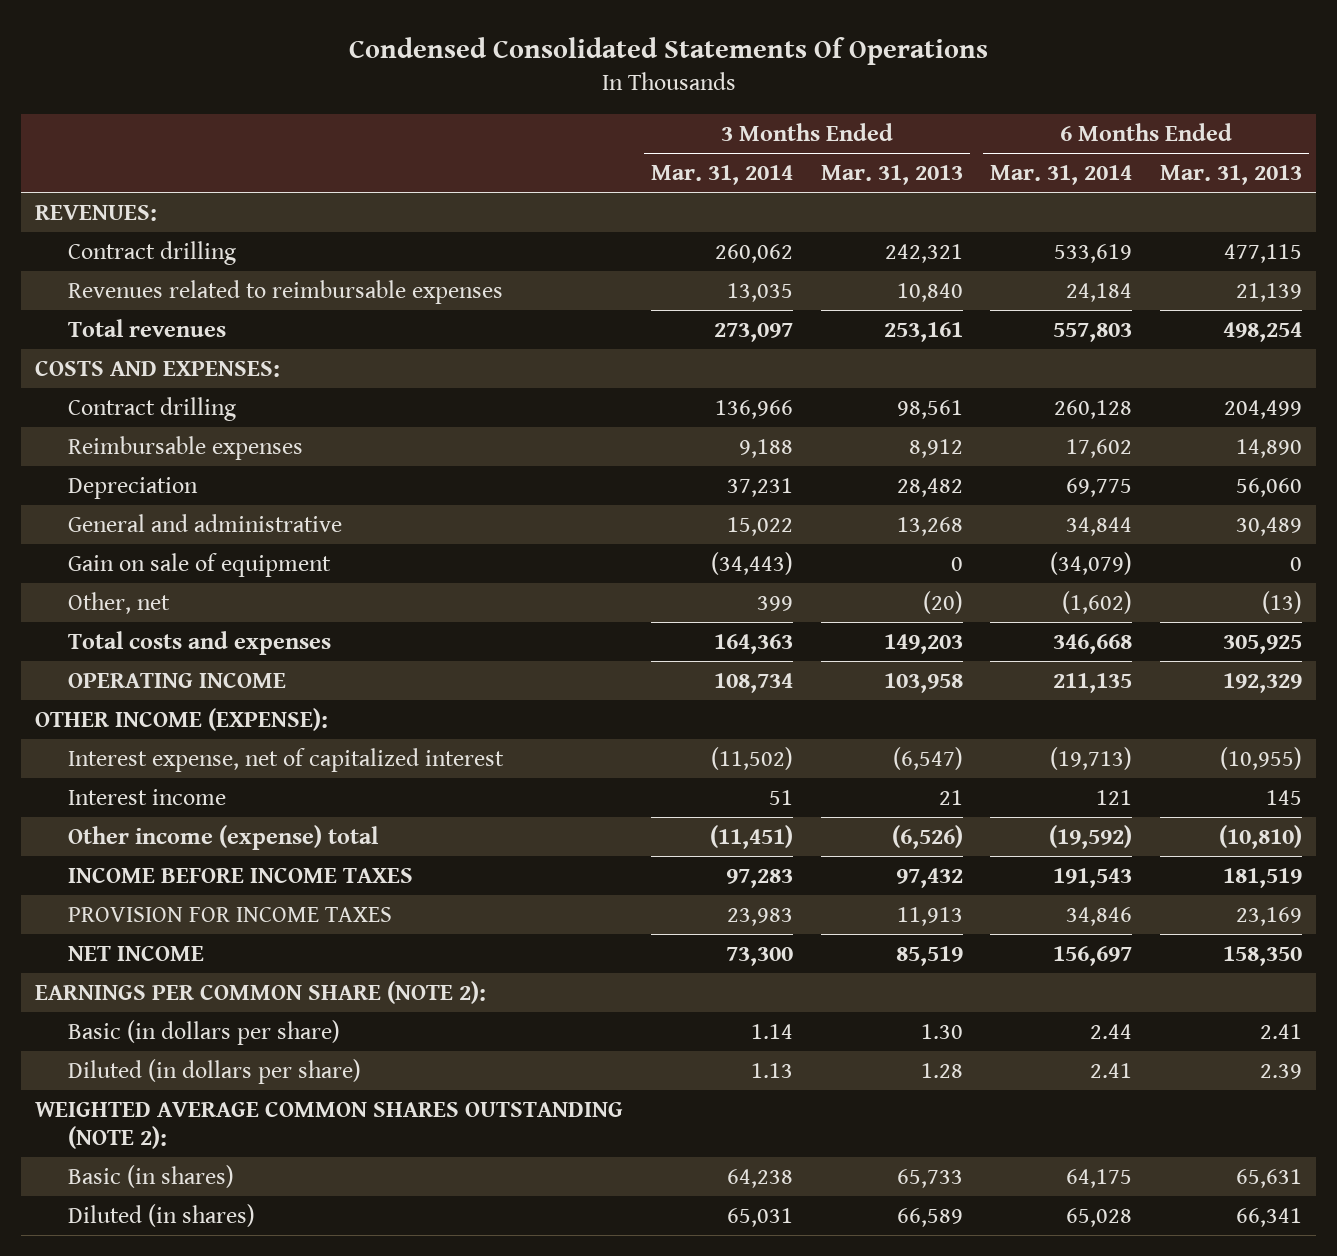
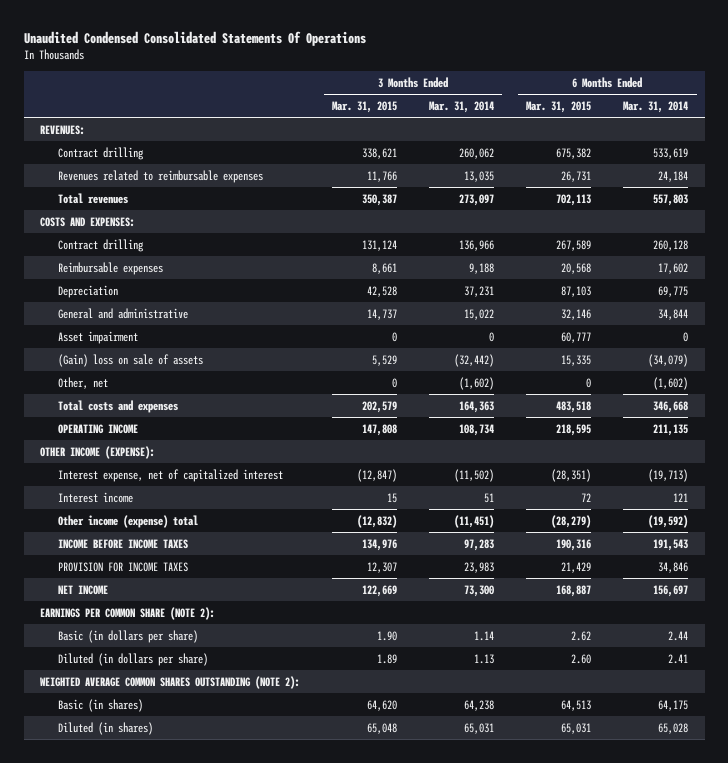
- Condensed Consolidated Statements Of Operations
+ Unaudited Condensed Consolidated Statements Of Operations
- | 3 Months Ended Mar. 31, 2014 | 3 Months Ended Mar. 31, 2013 | 6 Months Ended Mar. 31, 2014 | 6 Months Ended Mar. 31, 2013
+ | 3 Months Ended Mar. 31, 2015 | 3 Months Ended Mar. 31, 2014 | 6 Months Ended Mar. 31, 2015 | 6 Months Ended Mar. 31, 2014
- Gain on sale of equipment | (34,443) | 0 | (34,079) | 0
- Other, net | 399 | (20) | (1,602) | (13)
+ Asset impairment | 0 | 0 | 60,777 | 0
+ (Gain) loss on sale of assets | 5,529 | (32,442) | 15,335 | (34,079)
+ Other, net | 0 | (1,602) | 0 | (1,602)

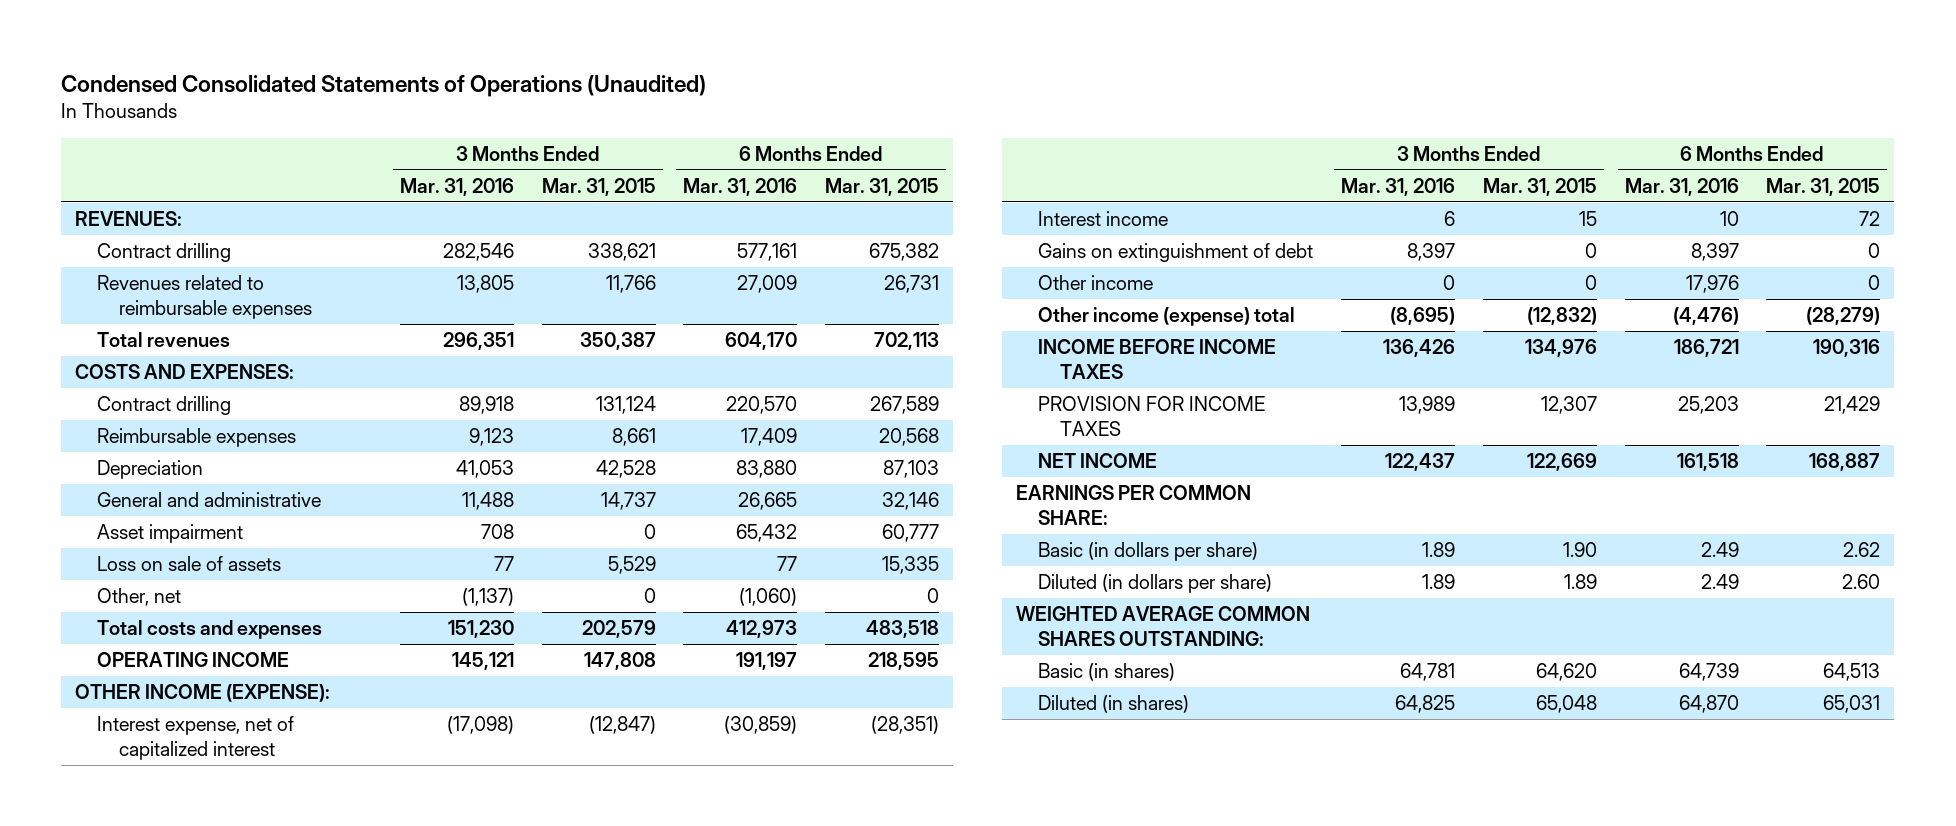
- Unaudited Condensed Consolidated Statements Of Operations
+ Condensed Consolidated Statements of Operations (Unaudited)
- | 3 Months Ended Mar. 31, 2015 | 3 Months Ended Mar. 31, 2014 | 6 Months Ended Mar. 31, 2015 | 6 Months Ended Mar. 31, 2014
+ | 3 Months Ended Mar. 31, 2016 | 3 Months Ended Mar. 31, 2015 | 6 Months Ended Mar. 31, 2016 | 6 Months Ended Mar. 31, 2015
- (Gain) loss on sale of assets | 5,529 | (32,442) | 15,335 | (34,079)
+ Loss on sale of assets | 77 | 5,529 | 77 | 15,335
+ Gains on extinguishment of debt | 8,397 | 0 | 8,397 | 0
+ Other income | 0 | 0 | 17,976 | 0
- EARNINGS PER COMMON SHARE (NOTE 2):
+ EARNINGS PER COMMON SHARE:
- WEIGHTED AVERAGE COMMON SHARES OUTSTANDING (NOTE 2):
+ WEIGHTED AVERAGE COMMON SHARES OUTSTANDING:

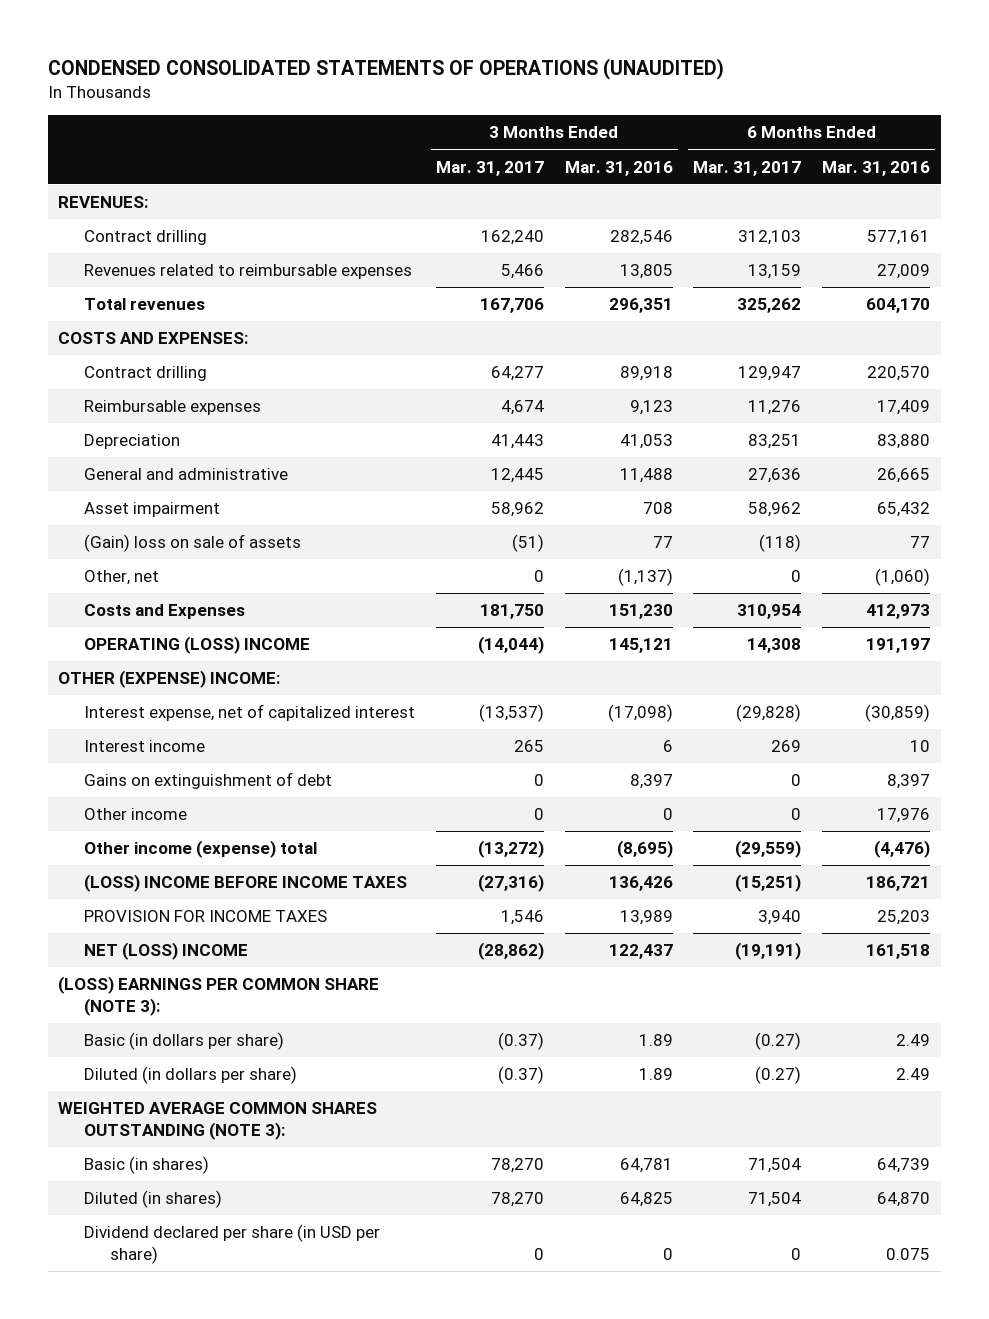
- Condensed Consolidated Statements of Operations (Unaudited)
+ CONDENSED CONSOLIDATED STATEMENTS OF OPERATIONS (UNAUDITED)
- | 3 Months Ended Mar. 31, 2016 | 3 Months Ended Mar. 31, 2015 | 6 Months Ended Mar. 31, 2016 | 6 Months Ended Mar. 31, 2015
+ | 3 Months Ended Mar. 31, 2017 | 3 Months Ended Mar. 31, 2016 | 6 Months Ended Mar. 31, 2017 | 6 Months Ended Mar. 31, 2016
- Loss on sale of assets | 77 | 5,529 | 77 | 15,335
+ (Gain) loss on sale of assets | (51) | 77 | (118) | 77
- Total costs and expenses | 151,230 | 202,579 | 412,973 | 483,518
- OPERATING INCOME | 145,121 | 147,808 | 191,197 | 218,595
- OTHER INCOME (EXPENSE):
+ Costs and Expenses | 181,750 | 151,230 | 310,954 | 412,973
+ OPERATING (LOSS) INCOME | (14,044) | 145,121 | 14,308 | 191,197
+ OTHER (EXPENSE) INCOME:
- INCOME BEFORE INCOME TAXES | 136,426 | 134,976 | 186,721 | 190,316
+ (LOSS) INCOME BEFORE INCOME TAXES | (27,316) | 136,426 | (15,251) | 186,721
- NET INCOME | 122,437 | 122,669 | 161,518 | 168,887
- EARNINGS PER COMMON SHARE:
+ NET (LOSS) INCOME | (28,862) | 122,437 | (19,191) | 161,518
+ (LOSS) EARNINGS PER COMMON SHARE (NOTE 3):
- WEIGHTED AVERAGE COMMON SHARES OUTSTANDING:
+ WEIGHTED AVERAGE COMMON SHARES OUTSTANDING (NOTE 3):
+ Dividend declared per share (in USD per share) | 0 | 0 | 0 | 0.075

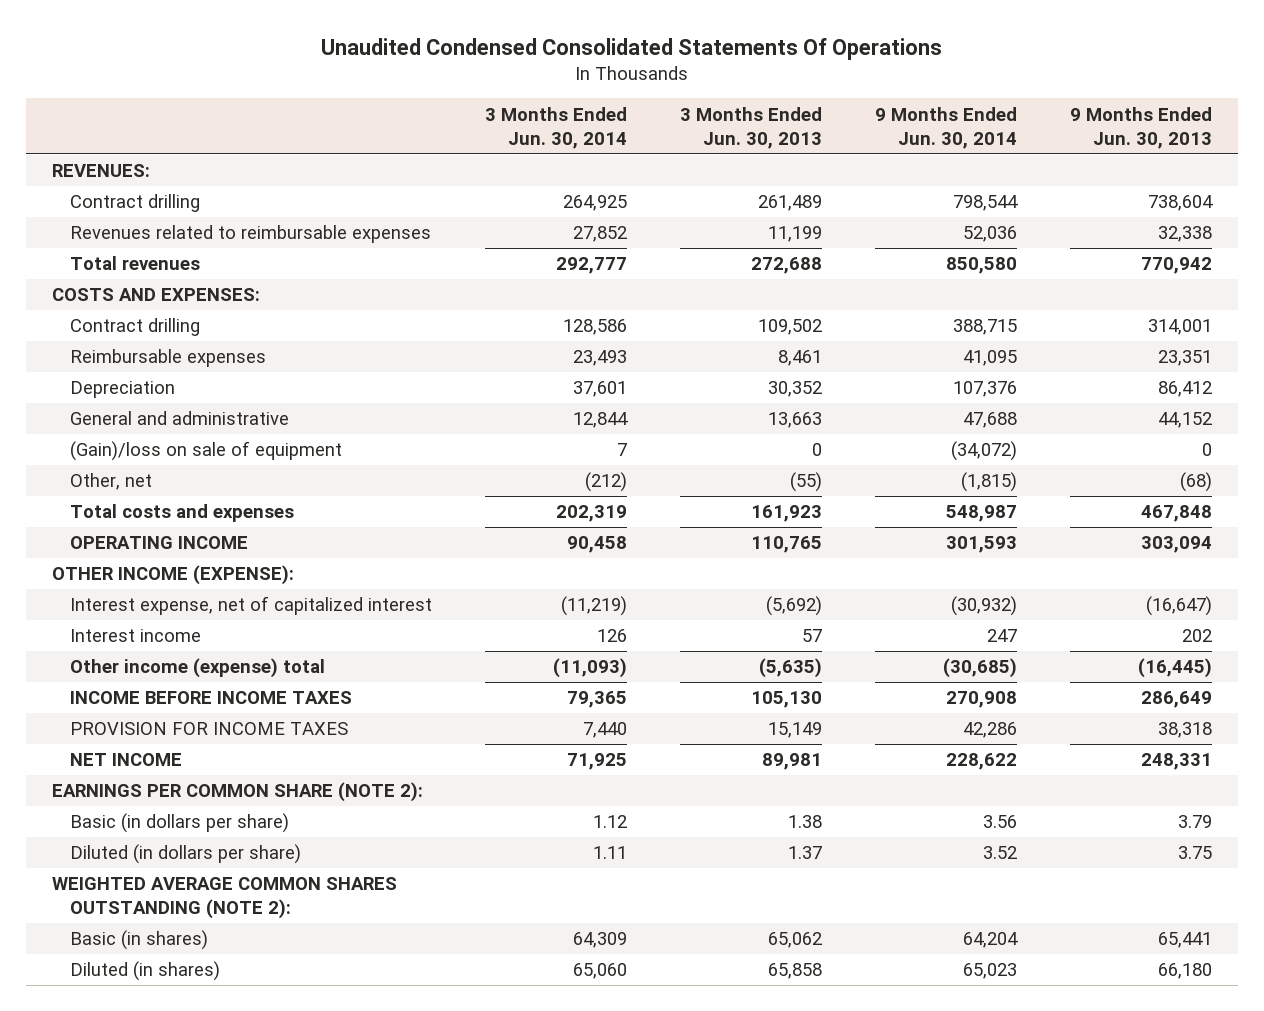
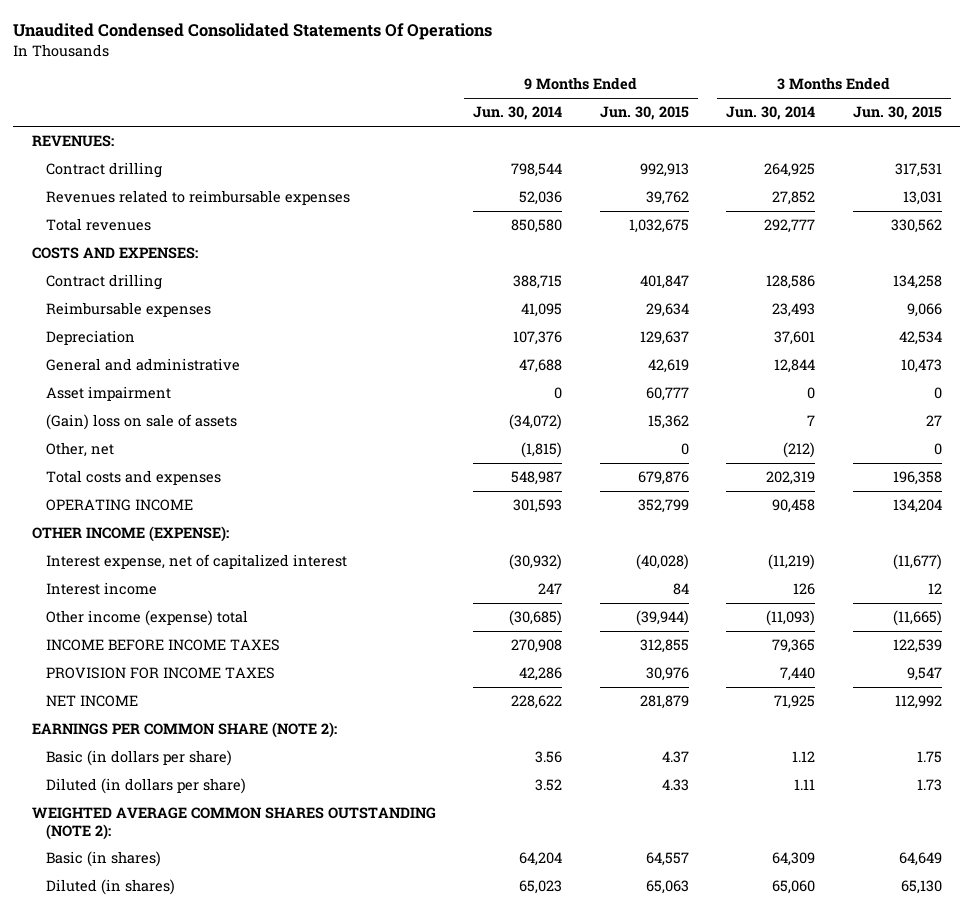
- | 3 Months Ended Jun. 30, 2014 | 3 Months Ended Jun. 30, 2013 | 9 Months Ended Jun. 30, 2014 | 9 Months Ended Jun. 30, 2013
+ | 9 Months Ended Jun. 30, 2014 | 9 Months Ended Jun. 30, 2015 | 3 Months Ended Jun. 30, 2014 | 3 Months Ended Jun. 30, 2015
- (Gain)/loss on sale of equipment | 7 | 0 | (34,072) | 0
+ Asset impairment | 0 | 60,777 | 0 | 0
+ (Gain) loss on sale of assets | (34,072) | 15,362 | 7 | 27

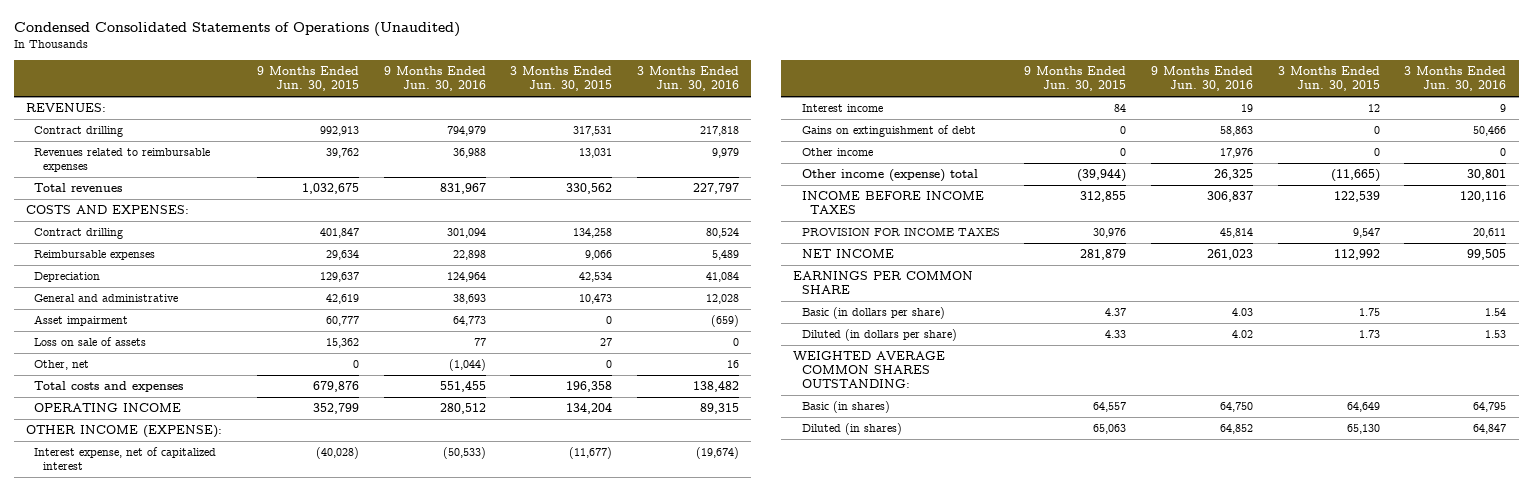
- Unaudited Condensed Consolidated Statements Of Operations
+ Condensed Consolidated Statements of Operations (Unaudited)
- | 9 Months Ended Jun. 30, 2014 | 9 Months Ended Jun. 30, 2015 | 3 Months Ended Jun. 30, 2014 | 3 Months Ended Jun. 30, 2015
+ | 9 Months Ended Jun. 30, 2015 | 9 Months Ended Jun. 30, 2016 | 3 Months Ended Jun. 30, 2015 | 3 Months Ended Jun. 30, 2016
- (Gain) loss on sale of assets | (34,072) | 15,362 | 7 | 27
+ Loss on sale of assets | 15,362 | 77 | 27 | 0
+ Gains on extinguishment of debt | 0 | 58,863 | 0 | 50,466
+ Other income | 0 | 17,976 | 0 | 0
- EARNINGS PER COMMON SHARE (NOTE 2):
+ EARNINGS PER COMMON SHARE
- WEIGHTED AVERAGE COMMON SHARES OUTSTANDING (NOTE 2):
+ WEIGHTED AVERAGE COMMON SHARES OUTSTANDING:

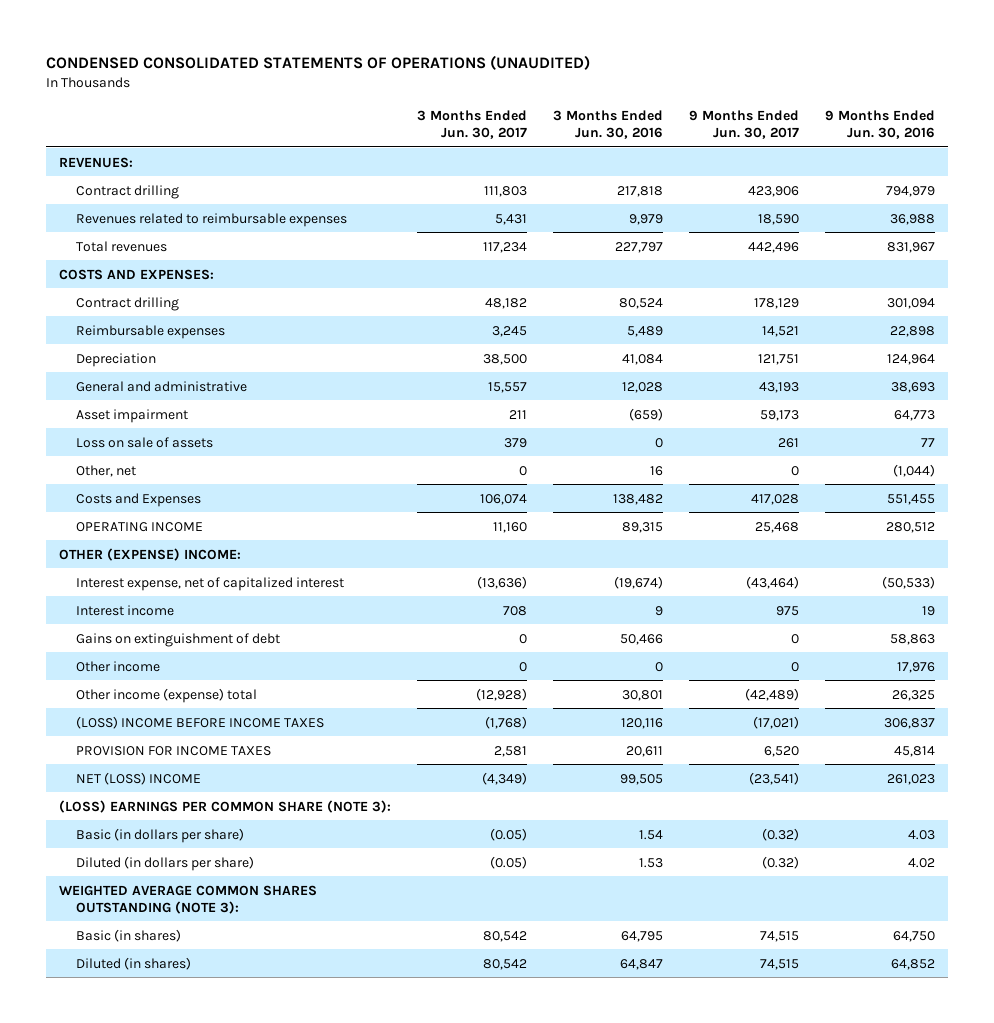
- Condensed Consolidated Statements of Operations (Unaudited)
+ CONDENSED CONSOLIDATED STATEMENTS OF OPERATIONS (UNAUDITED)
- | 9 Months Ended Jun. 30, 2015 | 9 Months Ended Jun. 30, 2016 | 3 Months Ended Jun. 30, 2015 | 3 Months Ended Jun. 30, 2016
+ | 3 Months Ended Jun. 30, 2017 | 3 Months Ended Jun. 30, 2016 | 9 Months Ended Jun. 30, 2017 | 9 Months Ended Jun. 30, 2016
- Total costs and expenses | 679,876 | 551,455 | 196,358 | 138,482
+ Costs and Expenses | 106,074 | 138,482 | 417,028 | 551,455
- OTHER INCOME (EXPENSE):
+ OTHER (EXPENSE) INCOME:
- INCOME BEFORE INCOME TAXES | 312,855 | 306,837 | 122,539 | 120,116
+ (LOSS) INCOME BEFORE INCOME TAXES | (1,768) | 120,116 | (17,021) | 306,837
- NET INCOME | 281,879 | 261,023 | 112,992 | 99,505
- EARNINGS PER COMMON SHARE
+ NET (LOSS) INCOME | (4,349) | 99,505 | (23,541) | 261,023
+ (LOSS) EARNINGS PER COMMON SHARE (NOTE 3):
- WEIGHTED AVERAGE COMMON SHARES OUTSTANDING:
+ WEIGHTED AVERAGE COMMON SHARES OUTSTANDING (NOTE 3):

